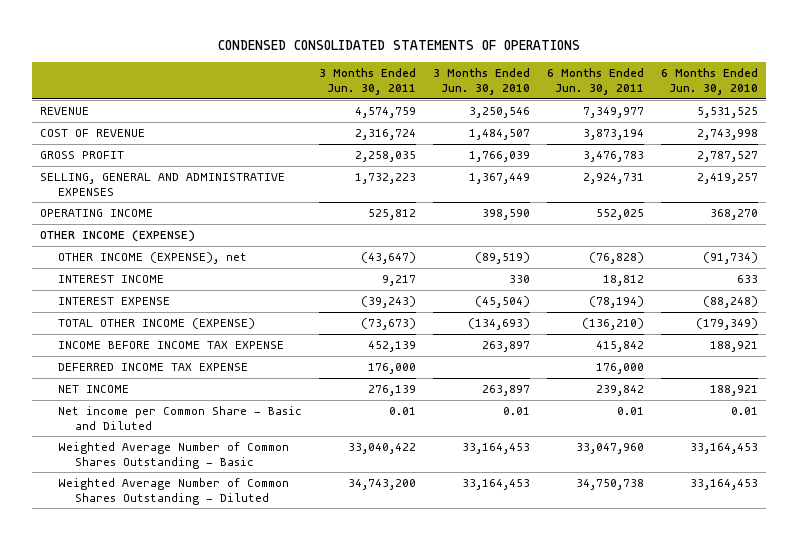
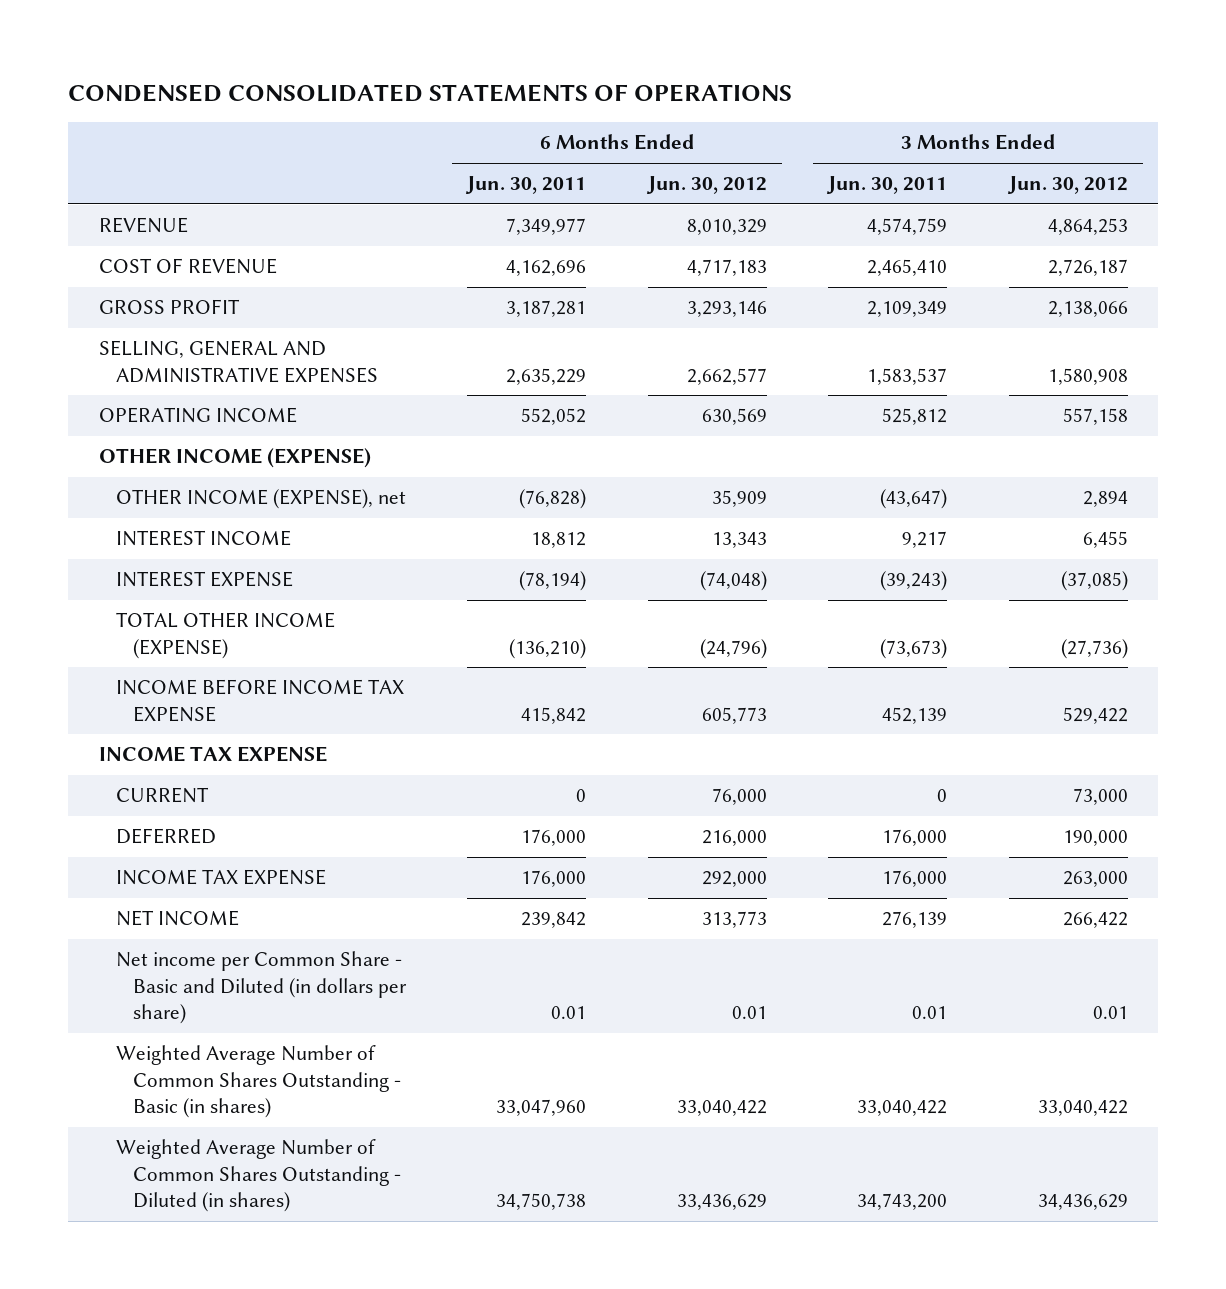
- | 3 Months Ended Jun. 30, 2011 | 3 Months Ended Jun. 30, 2010 | 6 Months Ended Jun. 30, 2011 | 6 Months Ended Jun. 30, 2010
+ | 6 Months Ended Jun. 30, 2011 | 6 Months Ended Jun. 30, 2012 | 3 Months Ended Jun. 30, 2011 | 3 Months Ended Jun. 30, 2012
- COST OF REVENUE | 2,316,724 | 1,484,507 | 3,873,194 | 2,743,998
- GROSS PROFIT | 2,258,035 | 1,766,039 | 3,476,783 | 2,787,527
- SELLING, GENERAL AND ADMINISTRATIVE EXPENSES | 1,732,223 | 1,367,449 | 2,924,731 | 2,419,257
- OPERATING INCOME | 525,812 | 398,590 | 552,025 | 368,270
+ COST OF REVENUE | 4,162,696 | 4,717,183 | 2,465,410 | 2,726,187
+ GROSS PROFIT | 3,187,281 | 3,293,146 | 2,109,349 | 2,138,066
+ SELLING, GENERAL AND ADMINISTRATIVE EXPENSES | 2,635,229 | 2,662,577 | 1,583,537 | 1,580,908
+ OPERATING INCOME | 552,052 | 630,569 | 525,812 | 557,158
- DEFERRED INCOME TAX EXPENSE | 176,000 | | 176,000 |
+ INCOME TAX EXPENSE
+ CURRENT | 0 | 76,000 | 0 | 73,000
+ DEFERRED | 176,000 | 216,000 | 176,000 | 190,000
+ INCOME TAX EXPENSE | 176,000 | 292,000 | 176,000 | 263,000
- Net income per Common Share - Basic and Diluted | 0.01 | 0.01 | 0.01 | 0.01
- Weighted Average Number of Common Shares Outstanding - Basic | 33,040,422 | 33,164,453 | 33,047,960 | 33,164,453
- Weighted Average Number of Common Shares Outstanding - Diluted | 34,743,200 | 33,164,453 | 34,750,738 | 33,164,453
+ Net income per Common Share - Basic and Diluted (in dollars per share) | 0.01 | 0.01 | 0.01 | 0.01
+ Weighted Average Number of Common Shares Outstanding - Basic (in shares) | 33,047,960 | 33,040,422 | 33,040,422 | 33,040,422
+ Weighted Average Number of Common Shares Outstanding - Diluted (in shares) | 34,750,738 | 33,436,629 | 34,743,200 | 34,436,629

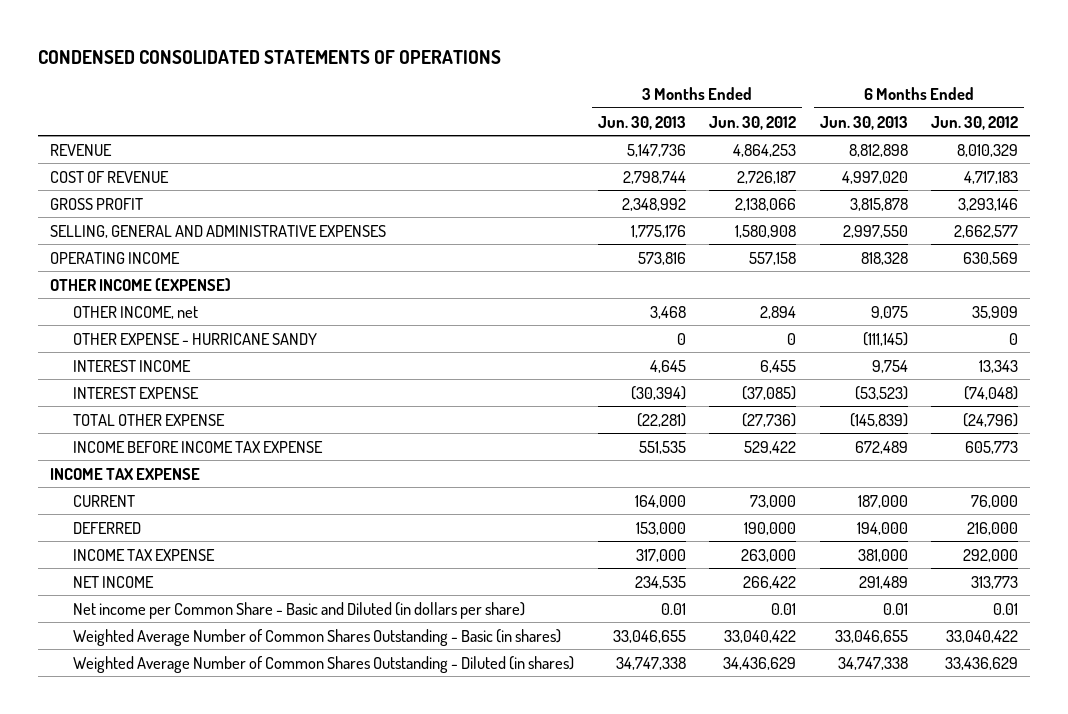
- | 6 Months Ended Jun. 30, 2011 | 6 Months Ended Jun. 30, 2012 | 3 Months Ended Jun. 30, 2011 | 3 Months Ended Jun. 30, 2012
+ | 3 Months Ended Jun. 30, 2013 | 3 Months Ended Jun. 30, 2012 | 6 Months Ended Jun. 30, 2013 | 6 Months Ended Jun. 30, 2012
- OTHER INCOME (EXPENSE), net | (76,828) | 35,909 | (43,647) | 2,894
+ OTHER INCOME, net | 3,468 | 2,894 | 9,075 | 35,909
+ OTHER EXPENSE - HURRICANE SANDY | 0 | 0 | (111,145) | 0
- TOTAL OTHER INCOME (EXPENSE) | (136,210) | (24,796) | (73,673) | (27,736)
+ TOTAL OTHER EXPENSE | (22,281) | (27,736) | (145,839) | (24,796)

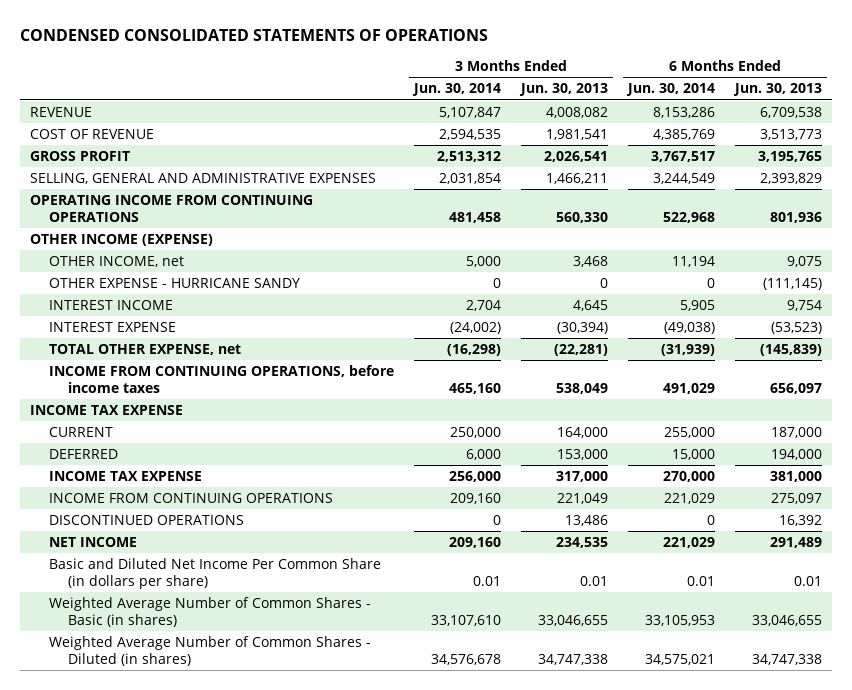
- | 3 Months Ended Jun. 30, 2013 | 3 Months Ended Jun. 30, 2012 | 6 Months Ended Jun. 30, 2013 | 6 Months Ended Jun. 30, 2012
+ | 3 Months Ended Jun. 30, 2014 | 3 Months Ended Jun. 30, 2013 | 6 Months Ended Jun. 30, 2014 | 6 Months Ended Jun. 30, 2013
- REVENUE | 5,147,736 | 4,864,253 | 8,812,898 | 8,010,329
- COST OF REVENUE | 2,798,744 | 2,726,187 | 4,997,020 | 4,717,183
- GROSS PROFIT | 2,348,992 | 2,138,066 | 3,815,878 | 3,293,146
- SELLING, GENERAL AND ADMINISTRATIVE EXPENSES | 1,775,176 | 1,580,908 | 2,997,550 | 2,662,577
- OPERATING INCOME | 573,816 | 557,158 | 818,328 | 630,569
+ REVENUE | 5,107,847 | 4,008,082 | 8,153,286 | 6,709,538
+ COST OF REVENUE | 2,594,535 | 1,981,541 | 4,385,769 | 3,513,773
+ GROSS PROFIT | 2,513,312 | 2,026,541 | 3,767,517 | 3,195,765
+ SELLING, GENERAL AND ADMINISTRATIVE EXPENSES | 2,031,854 | 1,466,211 | 3,244,549 | 2,393,829
+ OPERATING INCOME FROM CONTINUING OPERATIONS | 481,458 | 560,330 | 522,968 | 801,936
- TOTAL OTHER EXPENSE | (22,281) | (27,736) | (145,839) | (24,796)
- INCOME BEFORE INCOME TAX EXPENSE | 551,535 | 529,422 | 672,489 | 605,773
+ TOTAL OTHER EXPENSE, net | (16,298) | (22,281) | (31,939) | (145,839)
+ INCOME FROM CONTINUING OPERATIONS, before income taxes | 465,160 | 538,049 | 491,029 | 656,097
+ INCOME FROM CONTINUING OPERATIONS | 209,160 | 221,049 | 221,029 | 275,097
+ DISCONTINUED OPERATIONS | 0 | 13,486 | 0 | 16,392
- Net income per Common Share - Basic and Diluted (in dollars per share) | 0.01 | 0.01 | 0.01 | 0.01
- Weighted Average Number of Common Shares Outstanding - Basic (in shares) | 33,046,655 | 33,040,422 | 33,046,655 | 33,040,422
- Weighted Average Number of Common Shares Outstanding - Diluted (in shares) | 34,747,338 | 34,436,629 | 34,747,338 | 33,436,629
+ Basic and Diluted Net Income Per Common Share (in dollars per share) | 0.01 | 0.01 | 0.01 | 0.01
+ Weighted Average Number of Common Shares - Basic (in shares) | 33,107,610 | 33,046,655 | 33,105,953 | 33,046,655
+ Weighted Average Number of Common Shares - Diluted (in shares) | 34,576,678 | 34,747,338 | 34,575,021 | 34,747,338

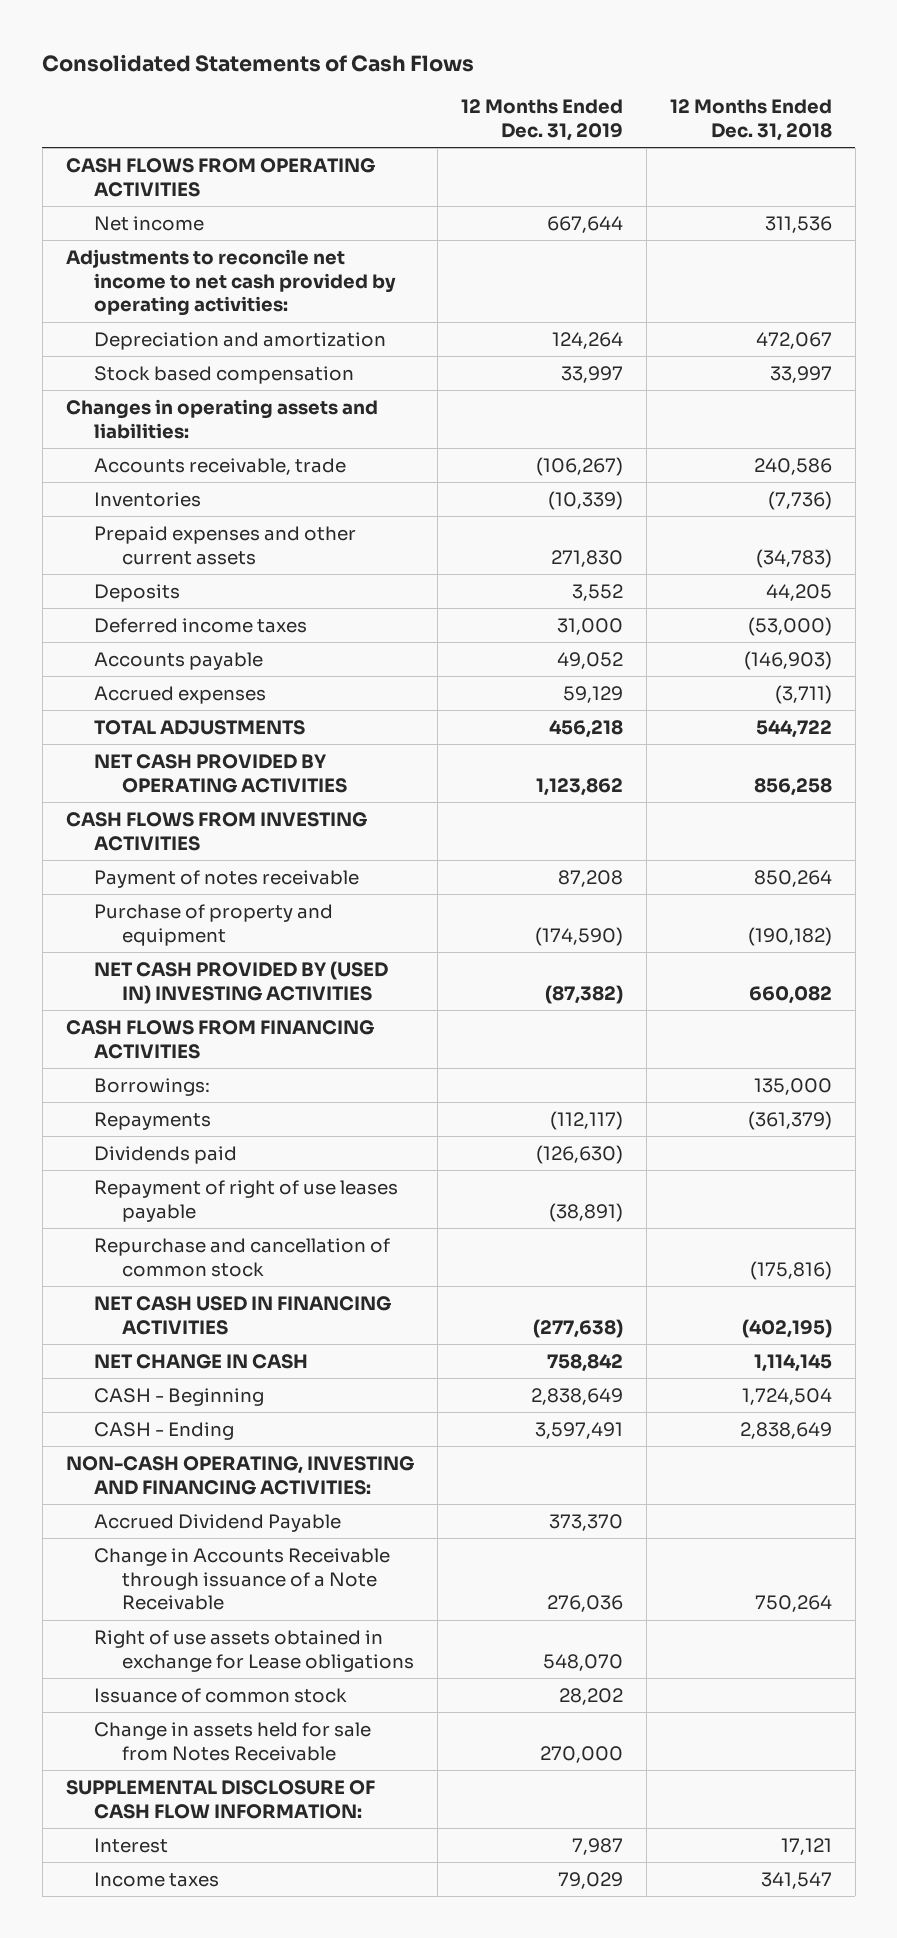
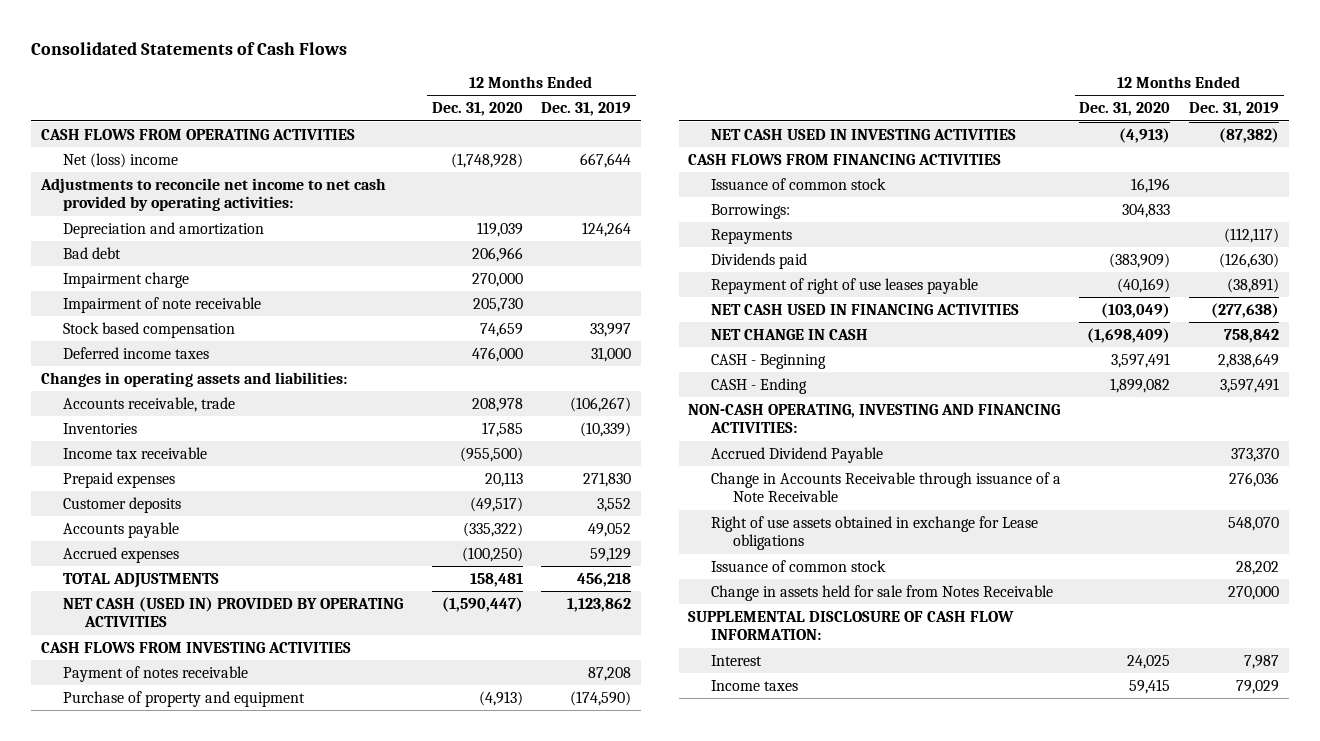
- | 12 Months Ended Dec. 31, 2019 | 12 Months Ended Dec. 31, 2018
+ | 12 Months Ended Dec. 31, 2020 | 12 Months Ended Dec. 31, 2019
- Net income | 667,644 | 311,536
+ Net (loss) income | (1,748,928) | 667,644
+ Bad debt | 206,966 |
+ Impairment charge | 270,000 |
+ Impairment of note receivable | 205,730 |
moved up: Deferred income taxes | 476,000 | 31,000
- Prepaid expenses and other current assets | 271,830 | (34,783)
- Deposits | 3,552 | 44,205
+ Income tax receivable | (955,500) |
+ Prepaid expenses | 20,113 | 271,830
+ Customer deposits | (49,517) | 3,552
- NET CASH PROVIDED BY OPERATING ACTIVITIES | 1,123,862 | 856,258
+ NET CASH (USED IN) PROVIDED BY OPERATING ACTIVITIES | (1,590,447) | 1,123,862
- NET CASH PROVIDED BY (USED IN) INVESTING ACTIVITIES | (87,382) | 660,082
+ NET CASH USED IN INVESTING ACTIVITIES | (4,913) | (87,382)
+ Issuance of common stock | 16,196 |
- Repurchase and cancellation of common stock | | (175,816)

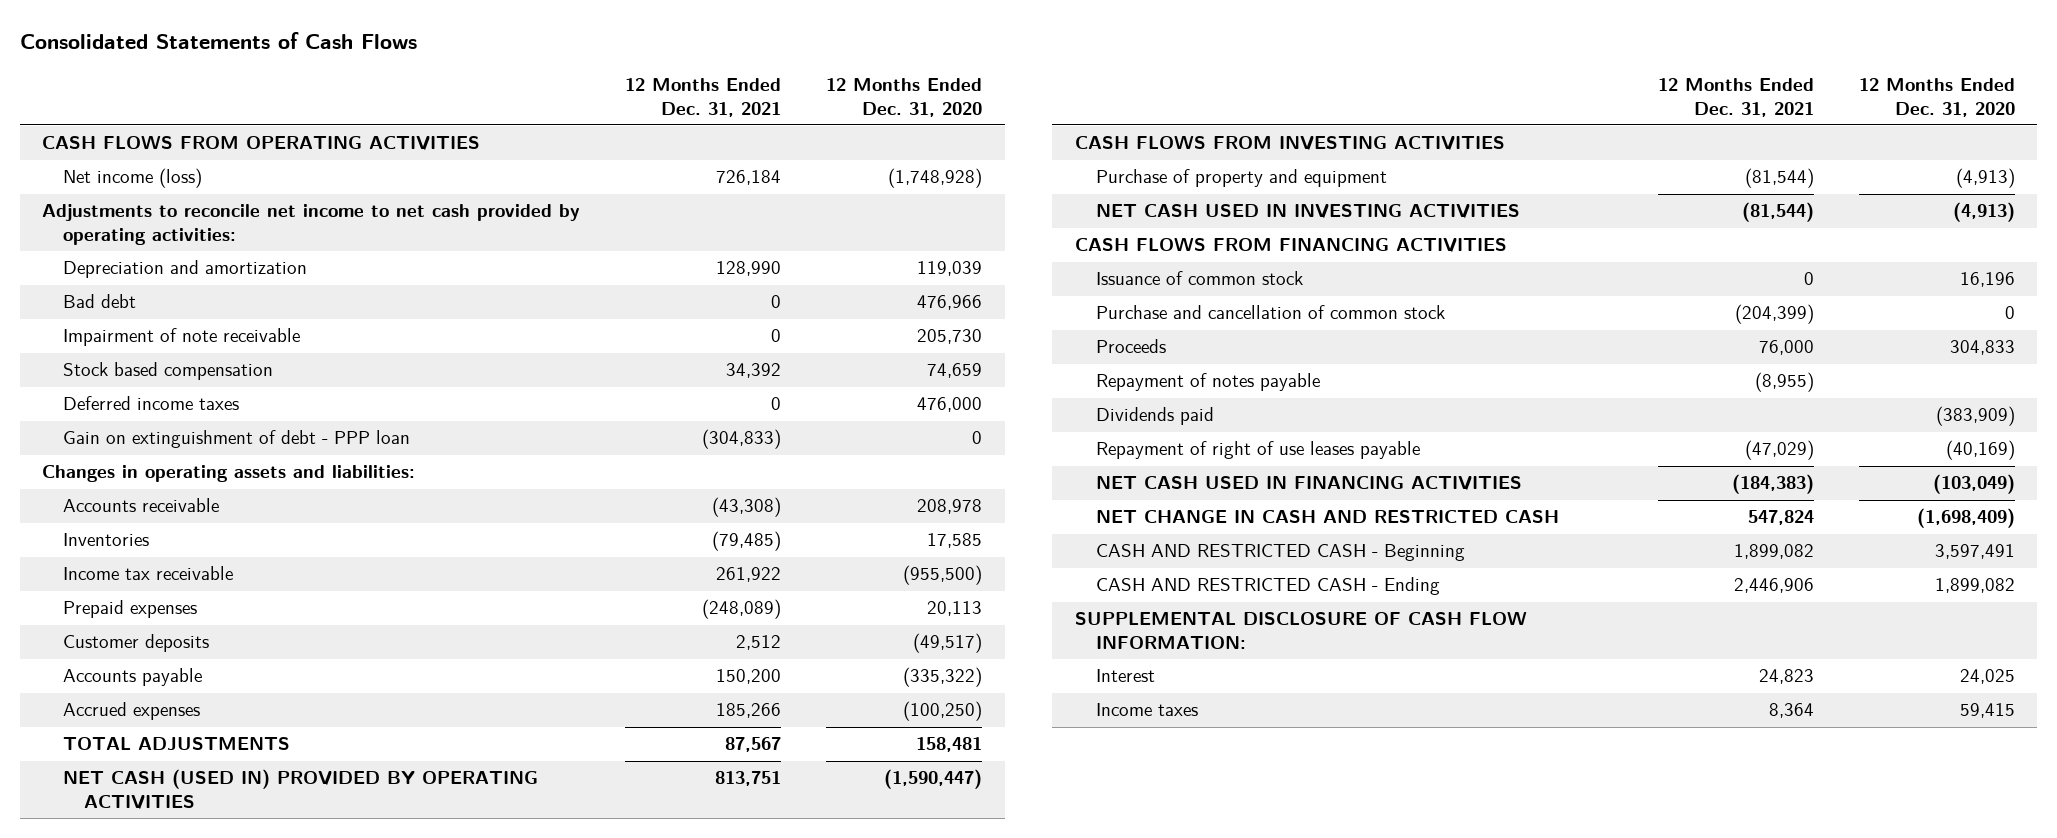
- | 12 Months Ended Dec. 31, 2020 | 12 Months Ended Dec. 31, 2019
+ | 12 Months Ended Dec. 31, 2021 | 12 Months Ended Dec. 31, 2020
- Net (loss) income | (1,748,928) | 667,644
+ Net income (loss) | 726,184 | (1,748,928)
- Bad debt | 206,966 |
- Impairment charge | 270,000 |
+ Bad debt | 0 | 476,966
+ Gain on extinguishment of debt - PPP loan | (304,833) | 0
- Accounts receivable, trade | 208,978 | (106,267)
+ Accounts receivable | (43,308) | 208,978
- Payment of notes receivable | | 87,208
- Borrowings: | 304,833 |
- Repayments | | (112,117)
+ Purchase and cancellation of common stock | (204,399) | 0
+ Proceeds | 76,000 | 304,833
+ Repayment of notes payable | (8,955) |
- NET CHANGE IN CASH | (1,698,409) | 758,842
- CASH - Beginning | 3,597,491 | 2,838,649
- CASH - Ending | 1,899,082 | 3,597,491
- NON-CASH OPERATING, INVESTING AND FINANCING ACTIVITIES:
- Accrued Dividend Payable | | 373,370
- Change in Accounts Receivable through issuance of a Note Receivable | | 276,036
- Right of use assets obtained in exchange for Lease obligations | | 548,070
- Issuance of common stock | | 28,202
- Change in assets held for sale from Notes Receivable | | 270,000
+ NET CHANGE IN CASH AND RESTRICTED CASH | 547,824 | (1,698,409)
+ CASH AND RESTRICTED CASH - Beginning | 1,899,082 | 3,597,491
+ CASH AND RESTRICTED CASH - Ending | 2,446,906 | 1,899,082

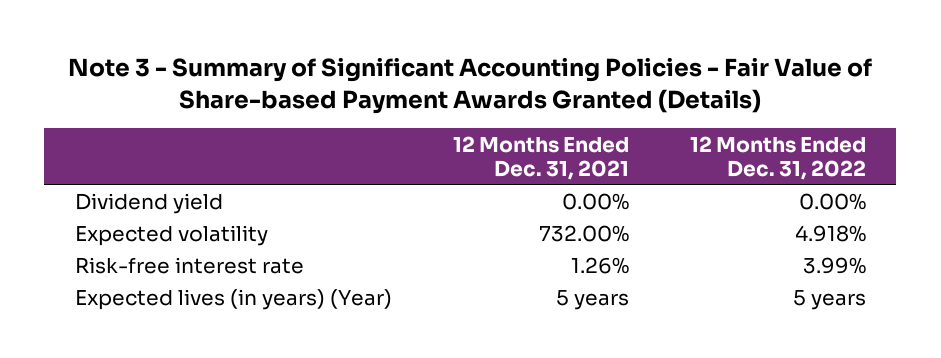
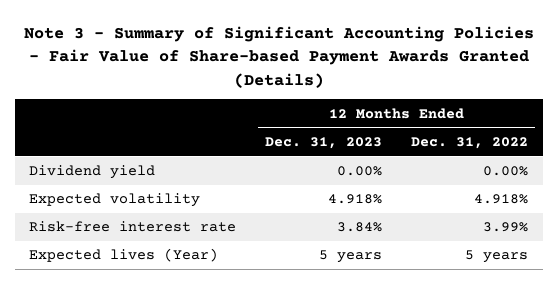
- | 12 Months Ended Dec. 31, 2021 | 12 Months Ended Dec. 31, 2022
+ | 12 Months Ended Dec. 31, 2023 | 12 Months Ended Dec. 31, 2022
- Expected lives (in years) (Year) | 5 years | 5 years
+ Expected lives (Year) | 5 years | 5 years

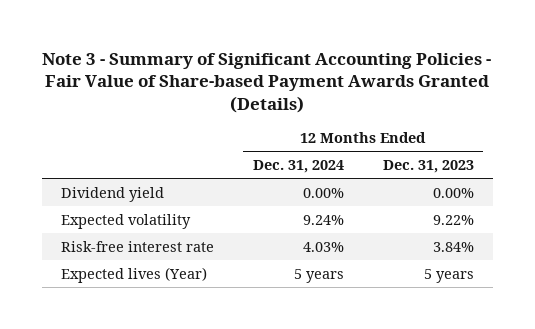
- | 12 Months Ended Dec. 31, 2023 | 12 Months Ended Dec. 31, 2022
+ | 12 Months Ended Dec. 31, 2024 | 12 Months Ended Dec. 31, 2023
- Expected volatility | 4.918% | 4.918%
+ Expected volatility | 9.24% | 9.22%

